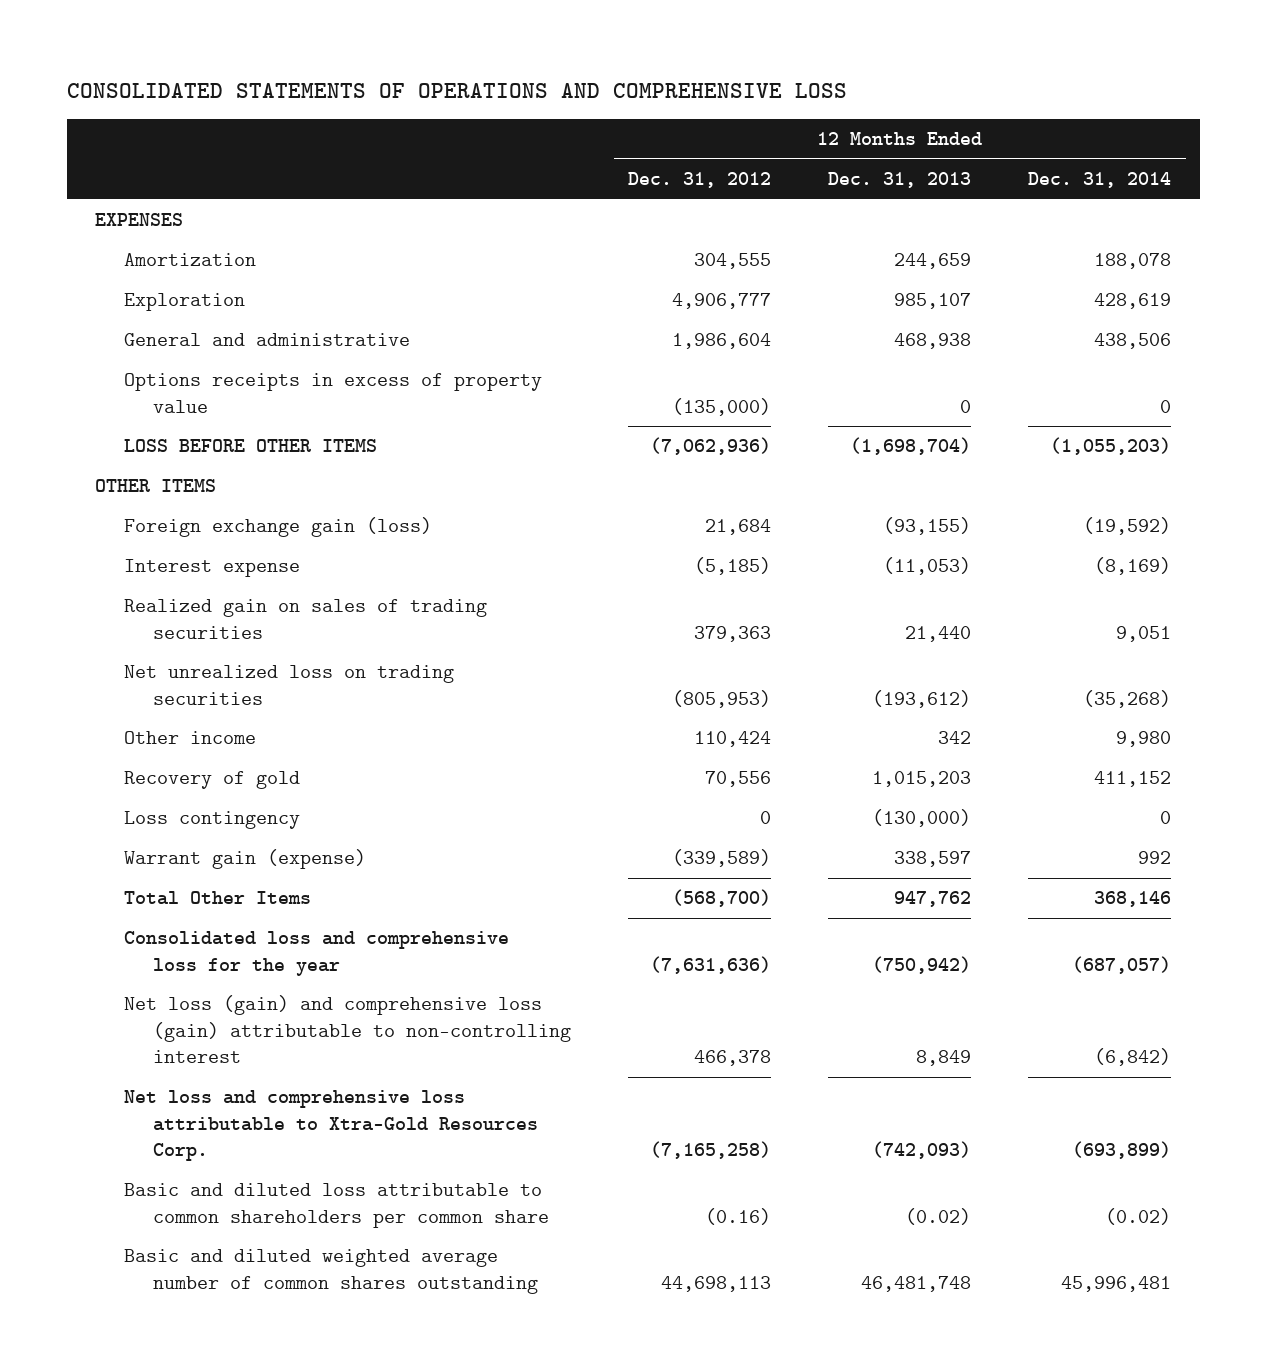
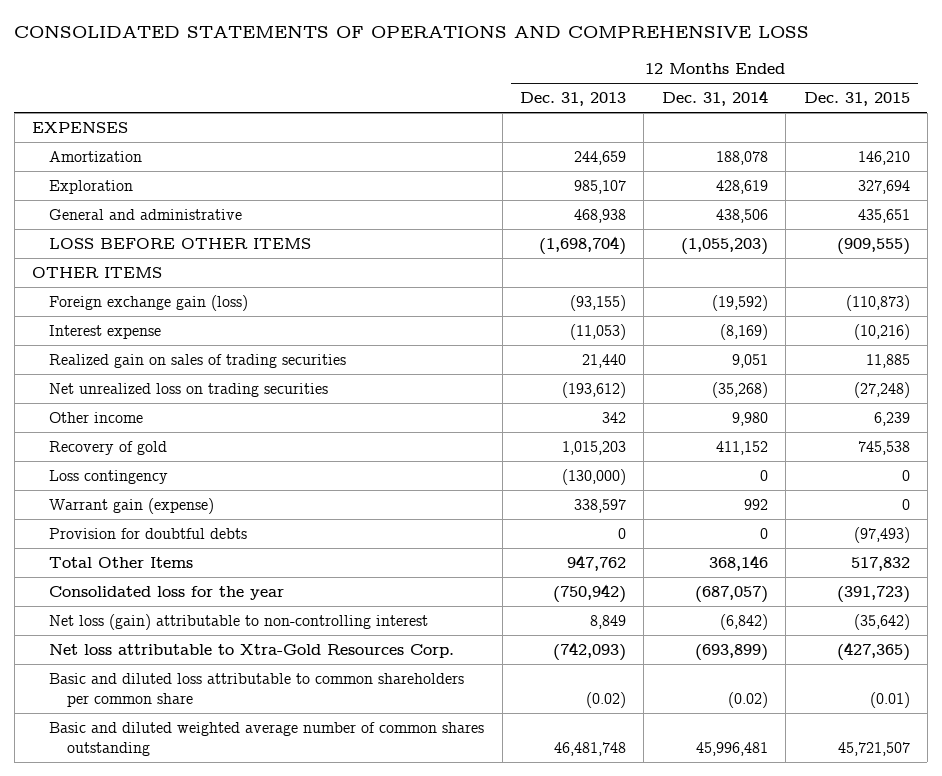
- | 12 Months Ended Dec. 31, 2012 | 12 Months Ended Dec. 31, 2013 | 12 Months Ended Dec. 31, 2014
+ | 12 Months Ended Dec. 31, 2013 | 12 Months Ended Dec. 31, 2014 | 12 Months Ended Dec. 31, 2015
- Options receipts in excess of property value | (135,000) | 0 | 0
+ Provision for doubtful debts | 0 | 0 | (97,493)
- Consolidated loss and comprehensive loss for the year | (7,631,636) | (750,942) | (687,057)
- Net loss (gain) and comprehensive loss (gain) attributable to non-controlling interest | 466,378 | 8,849 | (6,842)
- Net loss and comprehensive loss attributable to Xtra-Gold Resources Corp. | (7,165,258) | (742,093) | (693,899)
+ Consolidated loss for the year | (750,942) | (687,057) | (391,723)
+ Net loss (gain) attributable to non-controlling interest | 8,849 | (6,842) | (35,642)
+ Net loss attributable to Xtra-Gold Resources Corp. | (742,093) | (693,899) | (427,365)

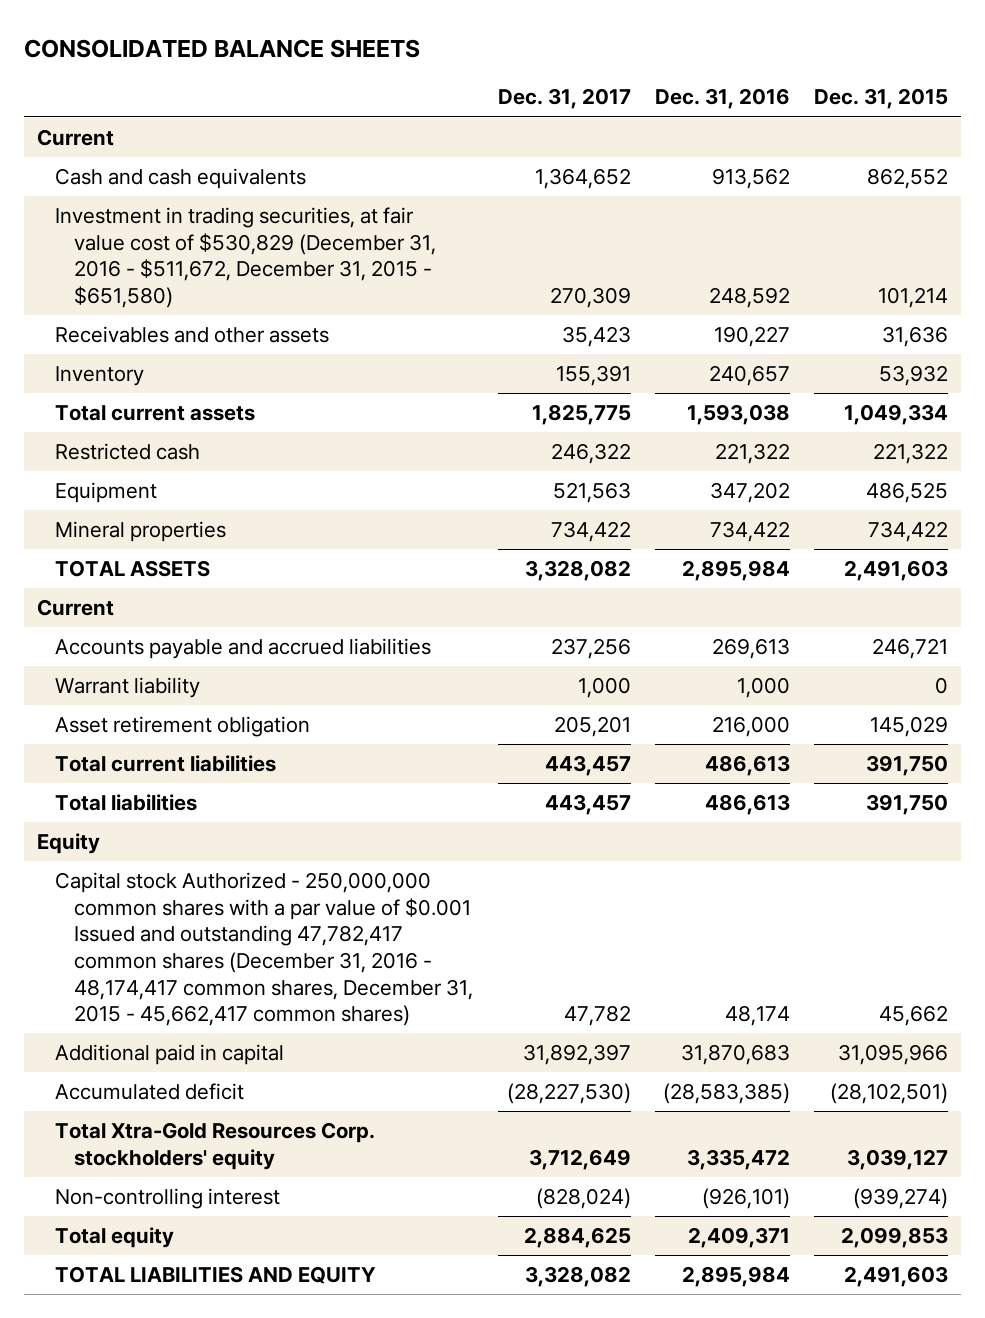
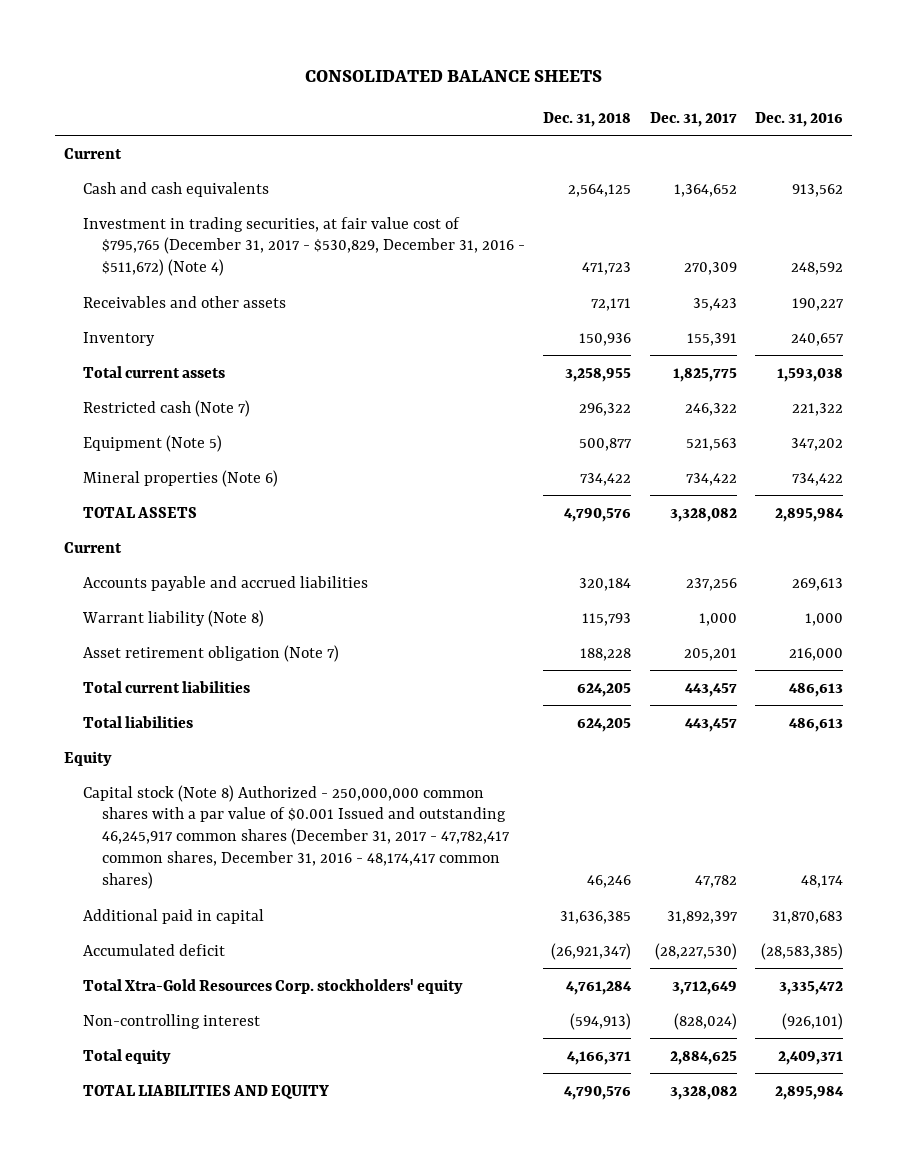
- | Dec. 31, 2017 | Dec. 31, 2016 | Dec. 31, 2015
+ | Dec. 31, 2018 | Dec. 31, 2017 | Dec. 31, 2016
- Investment in trading securities, at fair value cost of $530,829 (December 31, 2016 - $511,672, December 31, 2015 - $651,580) | 270,309 | 248,592 | 101,214
+ Investment in trading securities, at fair value cost of $795,765 (December 31, 2017 - $530,829, December 31, 2016 - $511,672) (Note 4) | 471,723 | 270,309 | 248,592
- Restricted cash | 246,322 | 221,322 | 221,322
- Equipment | 521,563 | 347,202 | 486,525
- Mineral properties | 734,422 | 734,422 | 734,422
+ Restricted cash (Note 7) | 296,322 | 246,322 | 221,322
+ Equipment (Note 5) | 500,877 | 521,563 | 347,202
+ Mineral properties (Note 6) | 734,422 | 734,422 | 734,422
- Warrant liability | 1,000 | 1,000 | 0
- Asset retirement obligation | 205,201 | 216,000 | 145,029
+ Warrant liability (Note 8) | 115,793 | 1,000 | 1,000
+ Asset retirement obligation (Note 7) | 188,228 | 205,201 | 216,000
- Capital stock Authorized - 250,000,000 common shares with a par value of $0.001 Issued and outstanding 47,782,417 common shares (December 31, 2016 - 48,174,417 common shares, December 31, 2015 - 45,662,417 common shares) | 47,782 | 48,174 | 45,662
+ Capital stock (Note 8) Authorized - 250,000,000 common shares with a par value of $0.001 Issued and outstanding 46,245,917 common shares (December 31, 2017 - 47,782,417 common shares, December 31, 2016 - 48,174,417 common shares) | 46,246 | 47,782 | 48,174

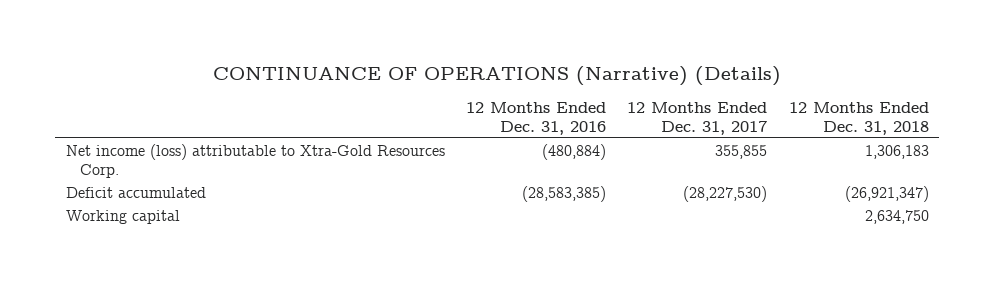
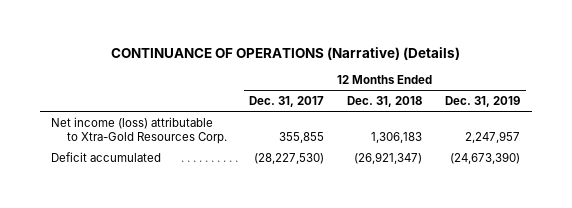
- | 12 Months Ended Dec. 31, 2016 | 12 Months Ended Dec. 31, 2017 | 12 Months Ended Dec. 31, 2018
+ | 12 Months Ended Dec. 31, 2017 | 12 Months Ended Dec. 31, 2018 | 12 Months Ended Dec. 31, 2019
- Working capital | | | 2,634,750

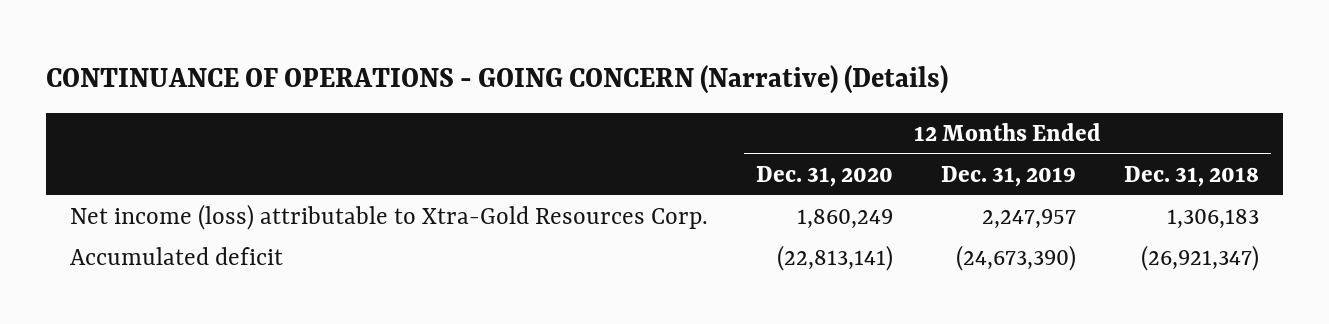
- CONTINUANCE OF OPERATIONS (Narrative) (Details)
+ CONTINUANCE OF OPERATIONS - GOING CONCERN (Narrative) (Details)
- | 12 Months Ended Dec. 31, 2017 | 12 Months Ended Dec. 31, 2018 | 12 Months Ended Dec. 31, 2019
+ | 12 Months Ended Dec. 31, 2020 | 12 Months Ended Dec. 31, 2019 | 12 Months Ended Dec. 31, 2018
- Deficit accumulated | (28,227,530) | (26,921,347) | (24,673,390)
+ Accumulated deficit | (22,813,141) | (24,673,390) | (26,921,347)

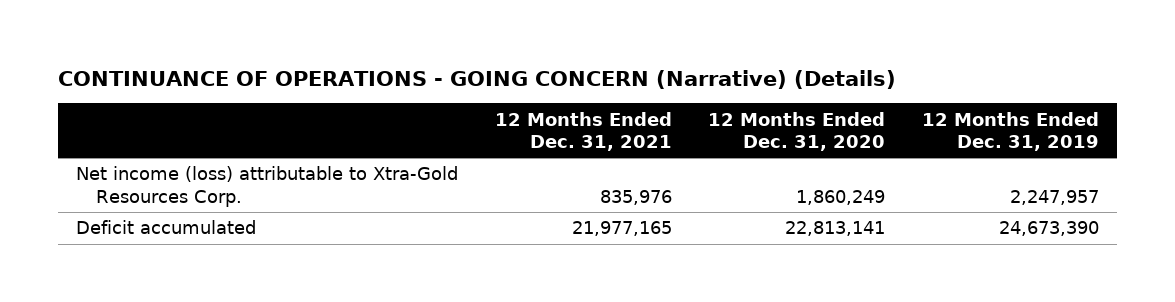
- | 12 Months Ended Dec. 31, 2020 | 12 Months Ended Dec. 31, 2019 | 12 Months Ended Dec. 31, 2018
+ | 12 Months Ended Dec. 31, 2021 | 12 Months Ended Dec. 31, 2020 | 12 Months Ended Dec. 31, 2019
- Accumulated deficit | (22,813,141) | (24,673,390) | (26,921,347)
+ Deficit accumulated | 21,977,165 | 22,813,141 | 24,673,390

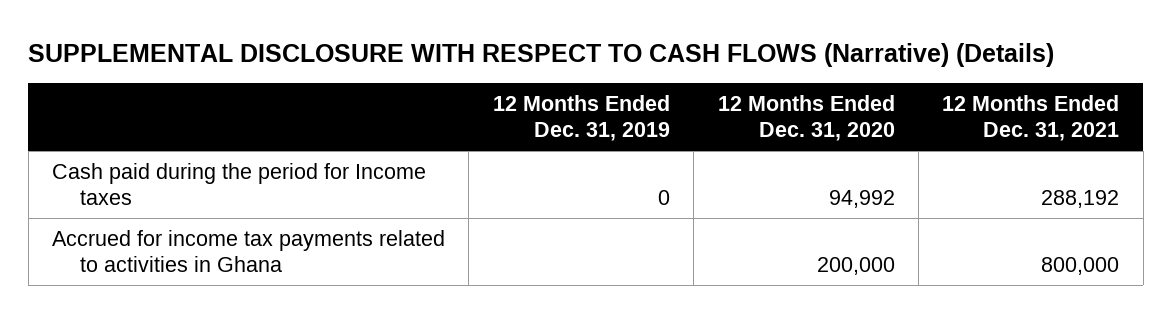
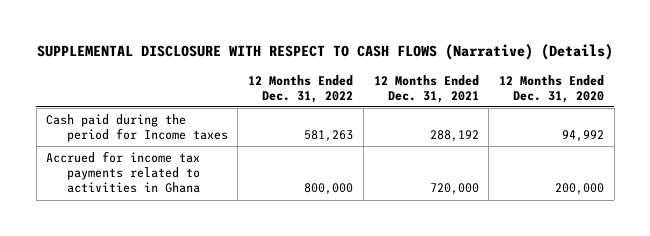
- | 12 Months Ended Dec. 31, 2019 | 12 Months Ended Dec. 31, 2020 | 12 Months Ended Dec. 31, 2021
+ | 12 Months Ended Dec. 31, 2022 | 12 Months Ended Dec. 31, 2021 | 12 Months Ended Dec. 31, 2020
- Accrued for income tax payments related to activities in Ghana | | 200,000 | 800,000
+ Accrued for income tax payments related to activities in Ghana | 800,000 | 720,000 | 200,000

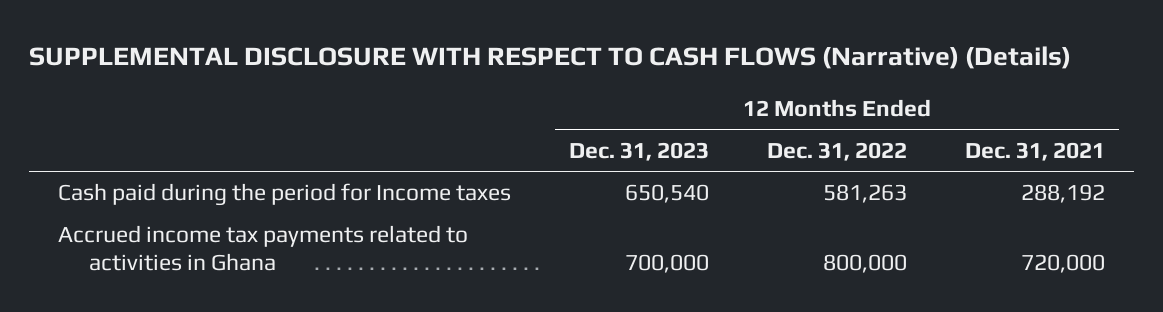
- | 12 Months Ended Dec. 31, 2022 | 12 Months Ended Dec. 31, 2021 | 12 Months Ended Dec. 31, 2020
+ | 12 Months Ended Dec. 31, 2023 | 12 Months Ended Dec. 31, 2022 | 12 Months Ended Dec. 31, 2021
- Accrued for income tax payments related to activities in Ghana | 800,000 | 720,000 | 200,000
+ Accrued income tax payments related to activities in Ghana | 700,000 | 800,000 | 720,000

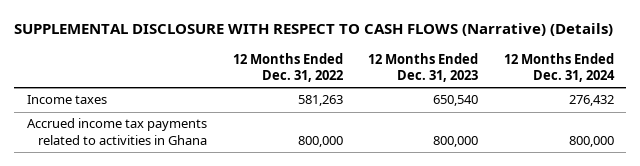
- | 12 Months Ended Dec. 31, 2023 | 12 Months Ended Dec. 31, 2022 | 12 Months Ended Dec. 31, 2021
+ | 12 Months Ended Dec. 31, 2022 | 12 Months Ended Dec. 31, 2023 | 12 Months Ended Dec. 31, 2024
- Cash paid during the period for Income taxes | 650,540 | 581,263 | 288,192
- Accrued income tax payments related to activities in Ghana | 700,000 | 800,000 | 720,000
+ Income taxes | 581,263 | 650,540 | 276,432
+ Accrued income tax payments related to activities in Ghana | 800,000 | 800,000 | 800,000

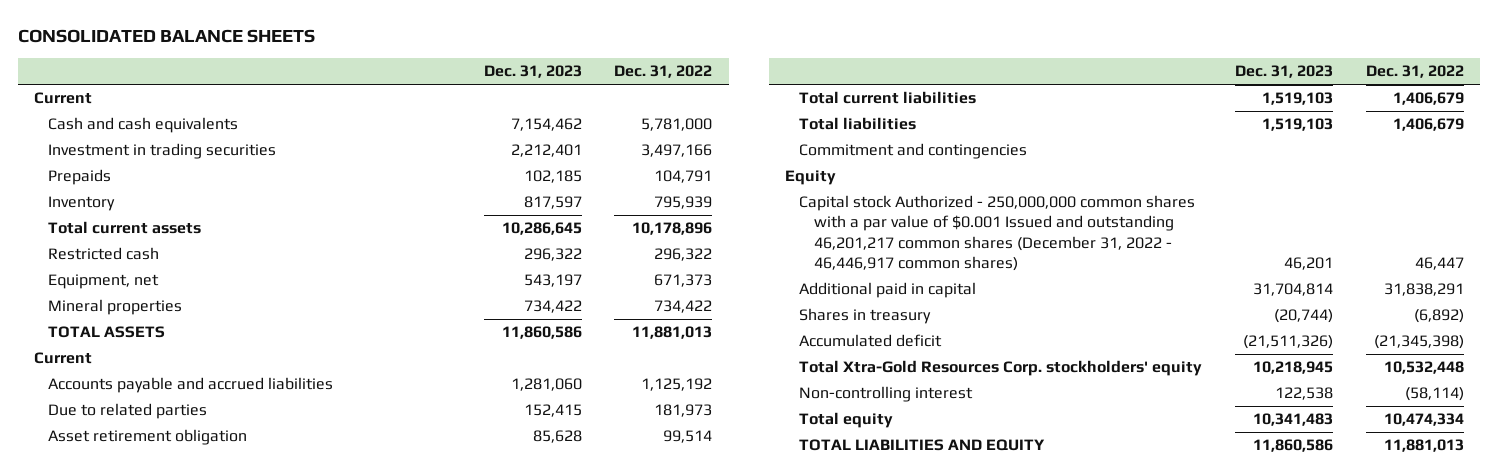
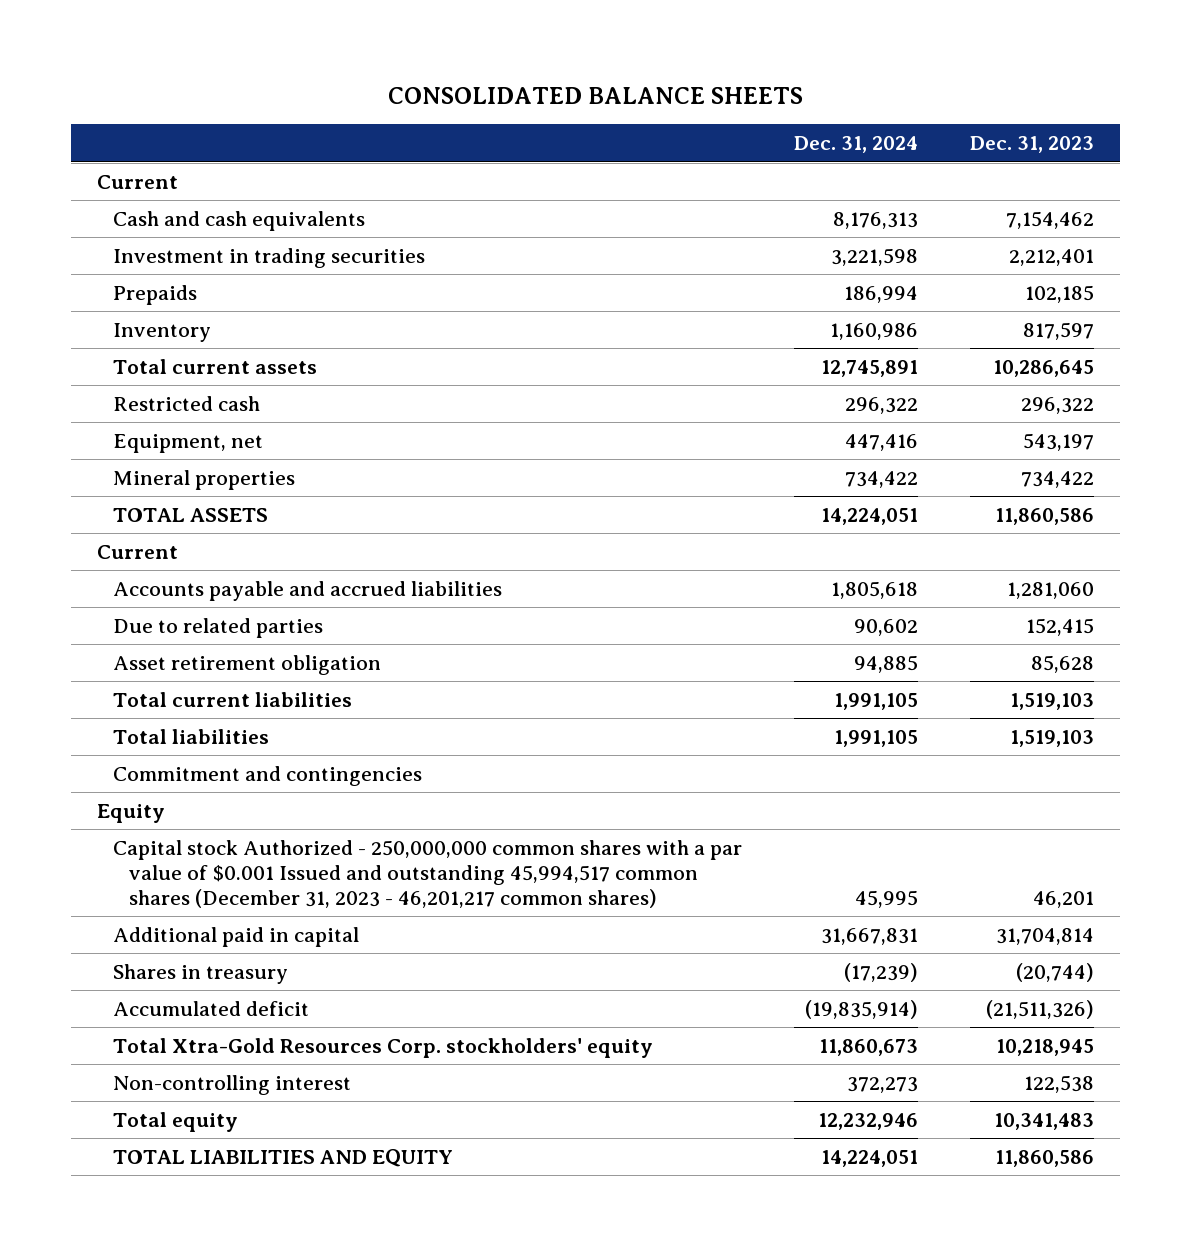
- | Dec. 31, 2023 | Dec. 31, 2022
+ | Dec. 31, 2024 | Dec. 31, 2023
- Capital stock Authorized - 250,000,000 common shares with a par value of $0.001 Issued and outstanding 46,201,217 common shares (December 31, 2022 - 46,446,917 common shares) | 46,201 | 46,447
+ Capital stock Authorized - 250,000,000 common shares with a par value of $0.001 Issued and outstanding 45,994,517 common shares (December 31, 2023 - 46,201,217 common shares) | 45,995 | 46,201

